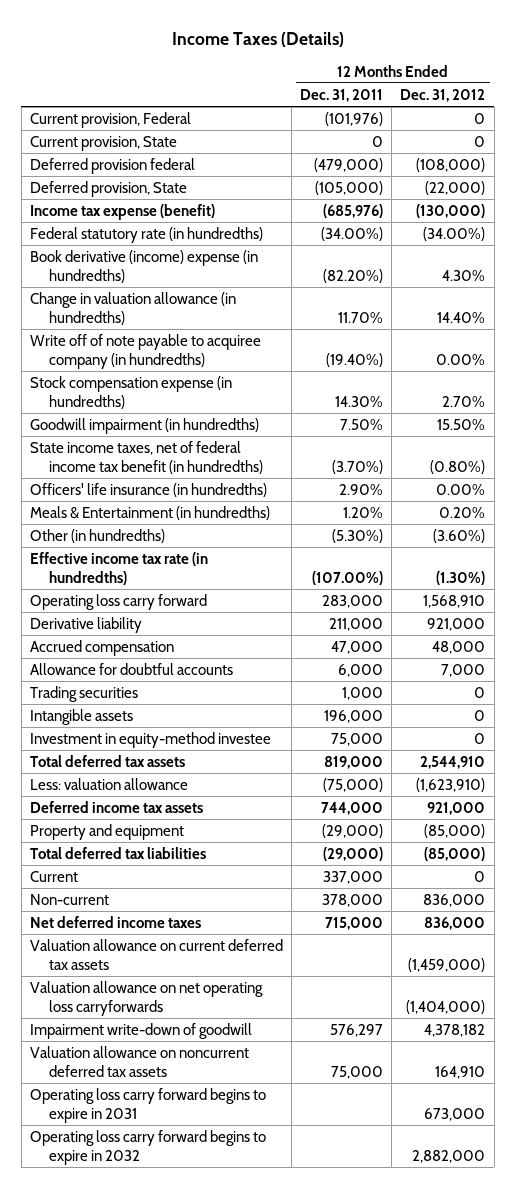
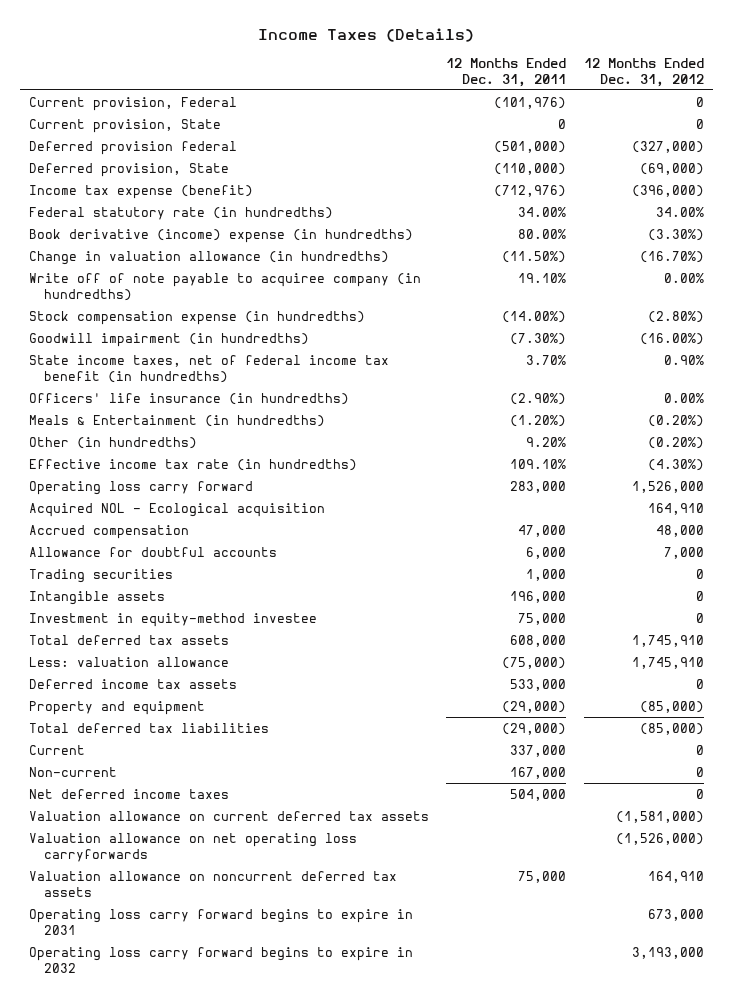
- Deferred provision federal | (479,000) | (108,000)
- Deferred provision, State | (105,000) | (22,000)
- Income tax expense (benefit) | (685,976) | (130,000)
- Federal statutory rate (in hundredths) | (34.00%) | (34.00%)
- Book derivative (income) expense (in hundredths) | (82.20%) | 4.30%
- Change in valuation allowance (in hundredths) | 11.70% | 14.40%
- Write off of note payable to acquiree company (in hundredths) | (19.40%) | 0.00%
- Stock compensation expense (in hundredths) | 14.30% | 2.70%
- Goodwill impairment (in hundredths) | 7.50% | 15.50%
- State income taxes, net of federal income tax benefit (in hundredths) | (3.70%) | (0.80%)
- Officers' life insurance (in hundredths) | 2.90% | 0.00%
- Meals & Entertainment (in hundredths) | 1.20% | 0.20%
- Other (in hundredths) | (5.30%) | (3.60%)
- Effective income tax rate (in hundredths) | (107.00%) | (1.30%)
- Operating loss carry forward | 283,000 | 1,568,910
- Derivative liability | 211,000 | 921,000
+ Deferred provision federal | (501,000) | (327,000)
+ Deferred provision, State | (110,000) | (69,000)
+ Income tax expense (benefit) | (712,976) | (396,000)
+ Federal statutory rate (in hundredths) | 34.00% | 34.00%
+ Book derivative (income) expense (in hundredths) | 80.00% | (3.30%)
+ Change in valuation allowance (in hundredths) | (11.50%) | (16.70%)
+ Write off of note payable to acquiree company (in hundredths) | 19.10% | 0.00%
+ Stock compensation expense (in hundredths) | (14.00%) | (2.80%)
+ Goodwill impairment (in hundredths) | (7.30%) | (16.00%)
+ State income taxes, net of federal income tax benefit (in hundredths) | 3.70% | 0.90%
+ Officers' life insurance (in hundredths) | (2.90%) | 0.00%
+ Meals & Entertainment (in hundredths) | (1.20%) | (0.20%)
+ Other (in hundredths) | 9.20% | (0.20%)
+ Effective income tax rate (in hundredths) | 109.10% | (4.30%)
+ Operating loss carry forward | 283,000 | 1,526,000
+ Acquired NOL - Ecological acquisition | | 164,910
- Total deferred tax assets | 819,000 | 2,544,910
- Less: valuation allowance | (75,000) | (1,623,910)
- Deferred income tax assets | 744,000 | 921,000
+ Total deferred tax assets | 608,000 | 1,745,910
+ Less: valuation allowance | (75,000) | 1,745,910
+ Deferred income tax assets | 533,000 | 0
- Non-current | 378,000 | 836,000
- Net deferred income taxes | 715,000 | 836,000
- Valuation allowance on current deferred tax assets | | (1,459,000)
- Valuation allowance on net operating loss carryforwards | | (1,404,000)
- Impairment write-down of goodwill | 576,297 | 4,378,182
+ Non-current | 167,000 | 0
+ Net deferred income taxes | 504,000 | 0
+ Valuation allowance on current deferred tax assets | | (1,581,000)
+ Valuation allowance on net operating loss carryforwards | | (1,526,000)
- Operating loss carry forward begins to expire in 2032 | | 2,882,000
+ Operating loss carry forward begins to expire in 2032 | | 3,193,000

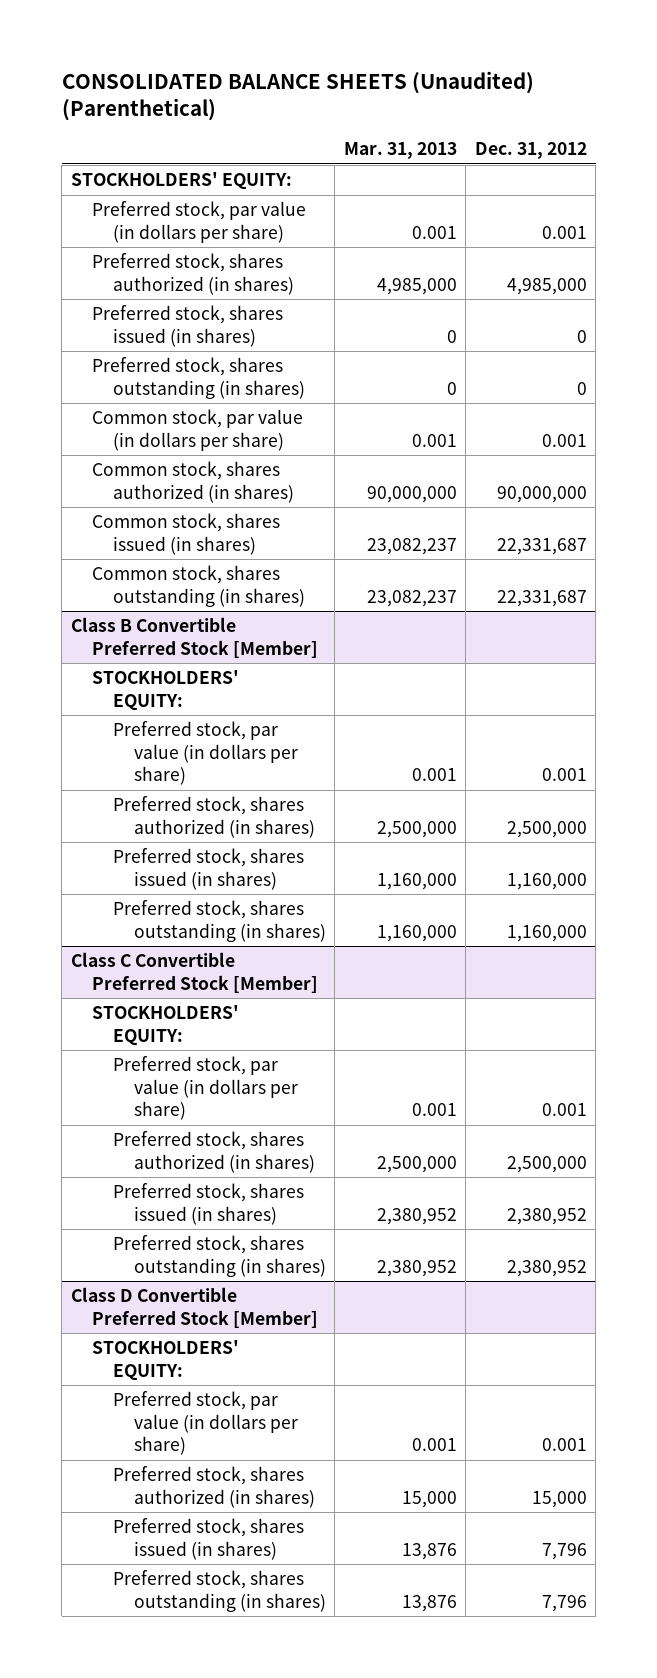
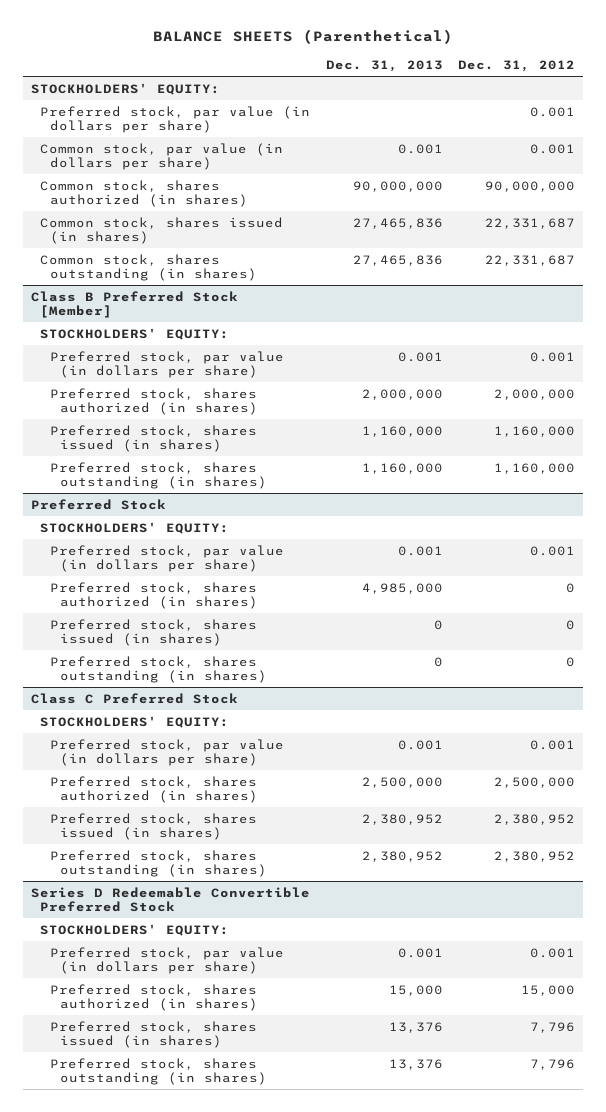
- CONSOLIDATED BALANCE SHEETS (Unaudited) (Parenthetical)
+ BALANCE SHEETS (Parenthetical)
- | Mar. 31, 2013 | Dec. 31, 2012
+ | Dec. 31, 2013 | Dec. 31, 2012
- Preferred stock, shares authorized (in shares) | 4,985,000 | 4,985,000
- Preferred stock, shares issued (in shares) | 0 | 0
- Preferred stock, shares outstanding (in shares) | 0 | 0
- Class B Convertible Preferred Stock [Member]
+ Class B Preferred Stock [Member]
- Preferred stock, shares authorized (in shares) | 2,500,000 | 2,500,000
+ Preferred stock, shares authorized (in shares) | 2,000,000 | 2,000,000
- Class C Convertible Preferred Stock [Member]
+ Preferred Stock
+ Preferred stock, shares authorized (in shares) | 4,985,000 | 0
+ Preferred stock, shares issued (in shares) | 0 | 0
+ Preferred stock, shares outstanding (in shares) | 0 | 0
+ Class C Preferred Stock
+ STOCKHOLDERS' EQUITY:
+ Preferred stock, par value (in dollars per share) | 0.001 | 0.001
- Class D Convertible Preferred Stock [Member]
+ Series D Redeemable Convertible Preferred Stock

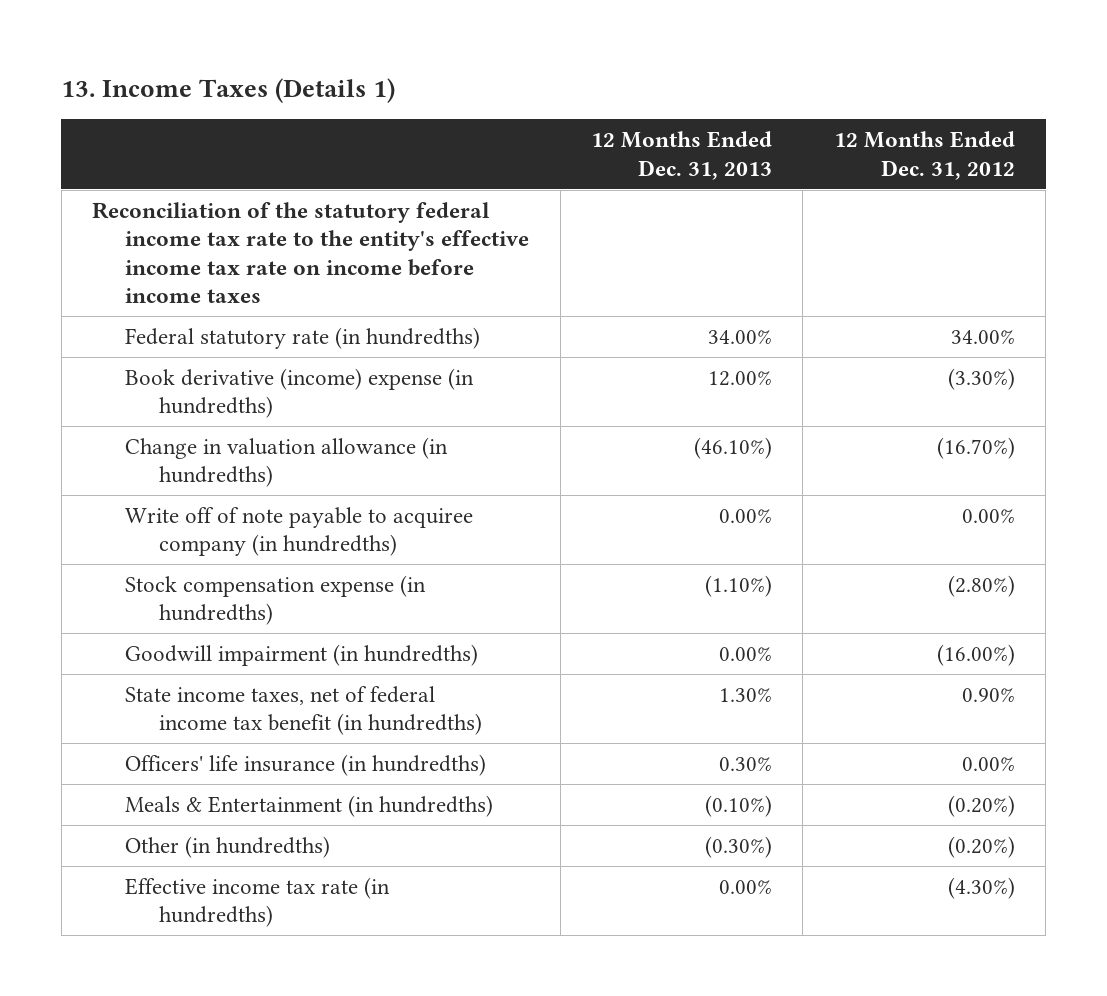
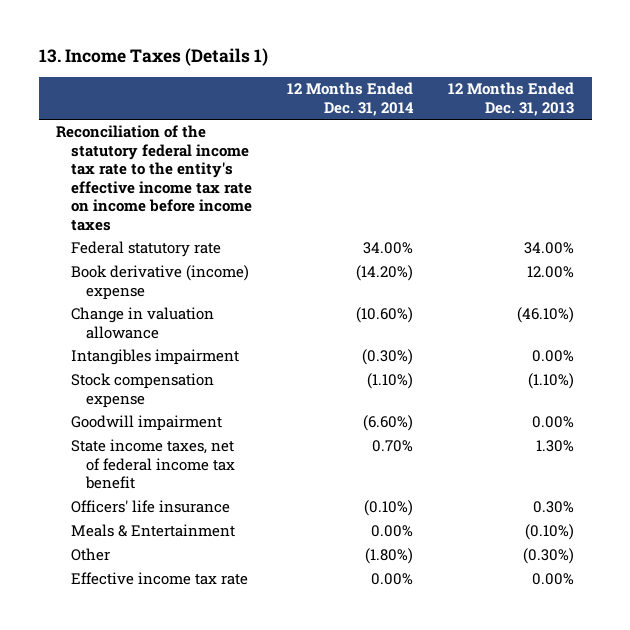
- | 12 Months Ended Dec. 31, 2013 | 12 Months Ended Dec. 31, 2012
+ | 12 Months Ended Dec. 31, 2014 | 12 Months Ended Dec. 31, 2013
- Federal statutory rate (in hundredths) | 34.00% | 34.00%
- Book derivative (income) expense (in hundredths) | 12.00% | (3.30%)
- Change in valuation allowance (in hundredths) | (46.10%) | (16.70%)
- Write off of note payable to acquiree company (in hundredths) | 0.00% | 0.00%
- Stock compensation expense (in hundredths) | (1.10%) | (2.80%)
- Goodwill impairment (in hundredths) | 0.00% | (16.00%)
- State income taxes, net of federal income tax benefit (in hundredths) | 1.30% | 0.90%
- Officers' life insurance (in hundredths) | 0.30% | 0.00%
- Meals & Entertainment (in hundredths) | (0.10%) | (0.20%)
- Other (in hundredths) | (0.30%) | (0.20%)
- Effective income tax rate (in hundredths) | 0.00% | (4.30%)
+ Federal statutory rate | 34.00% | 34.00%
+ Book derivative (income) expense | (14.20%) | 12.00%
+ Change in valuation allowance | (10.60%) | (46.10%)
+ Intangibles impairment | (0.30%) | 0.00%
+ Stock compensation expense | (1.10%) | (1.10%)
+ Goodwill impairment | (6.60%) | 0.00%
+ State income taxes, net of federal income tax benefit | 0.70% | 1.30%
+ Officers' life insurance | (0.10%) | 0.30%
+ Meals & Entertainment | 0.00% | (0.10%)
+ Other | (1.80%) | (0.30%)
+ Effective income tax rate | 0.00% | 0.00%

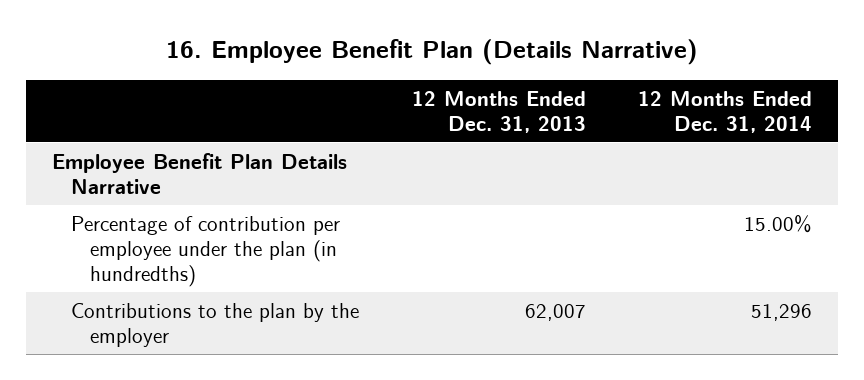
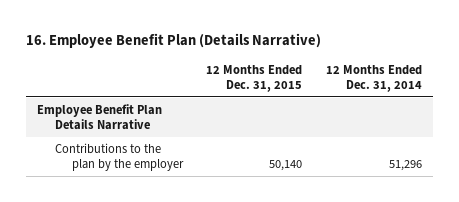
- | 12 Months Ended Dec. 31, 2013 | 12 Months Ended Dec. 31, 2014
+ | 12 Months Ended Dec. 31, 2015 | 12 Months Ended Dec. 31, 2014
- Percentage of contribution per employee under the plan (in hundredths) | | 15.00%

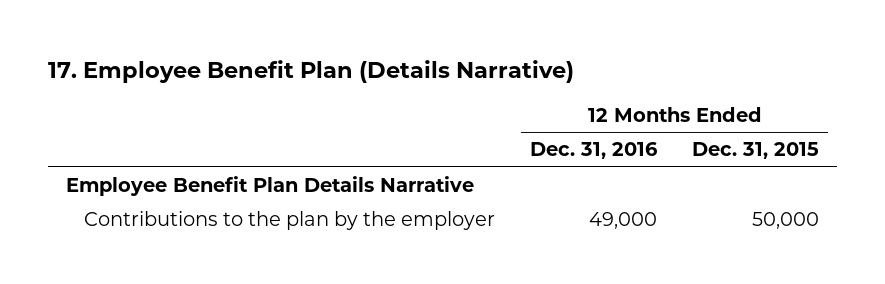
- 16. Employee Benefit Plan (Details Narrative)
+ 17. Employee Benefit Plan (Details Narrative)
- | 12 Months Ended Dec. 31, 2015 | 12 Months Ended Dec. 31, 2014
+ | 12 Months Ended Dec. 31, 2016 | 12 Months Ended Dec. 31, 2015
- Contributions to the plan by the employer | 50,140 | 51,296
+ Contributions to the plan by the employer | 49,000 | 50,000

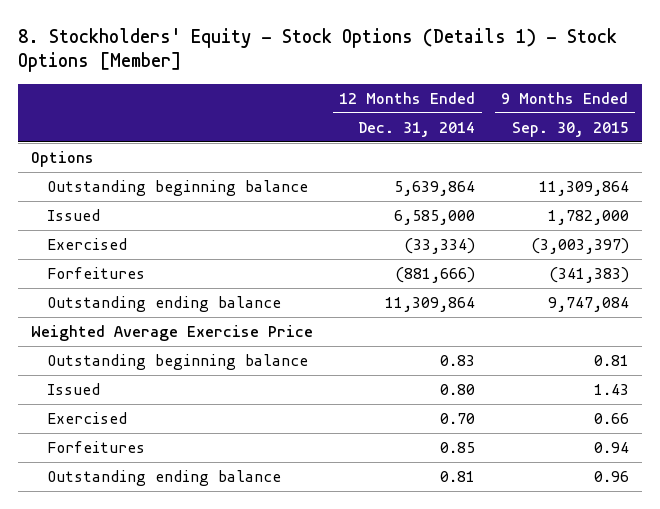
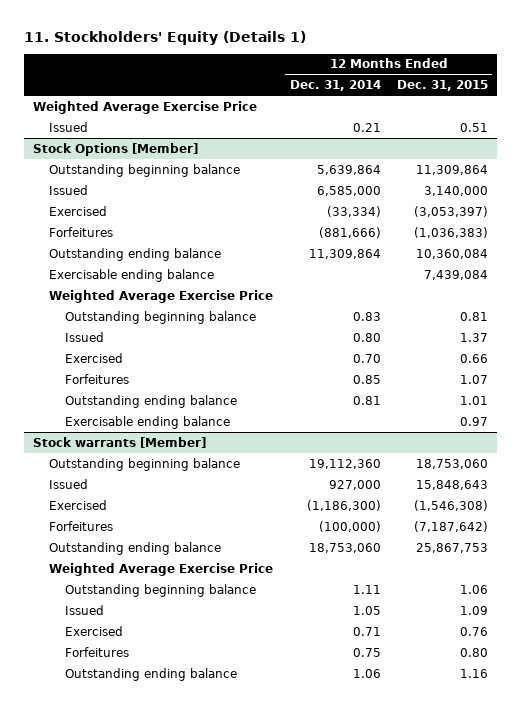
- 8. Stockholders' Equity - Stock Options (Details 1) - Stock Options [Member]
+ 11. Stockholders' Equity (Details 1)
- | 12 Months Ended Dec. 31, 2014 | 9 Months Ended Sep. 30, 2015
+ | 12 Months Ended Dec. 31, 2014 | 12 Months Ended Dec. 31, 2015
- Options
+ Weighted Average Exercise Price
+ Issued | 0.21 | 0.51
+ Stock Options [Member]
+ Exercisable ending balance | | 7,439,084
+ Exercisable ending balance | | 0.97
+ Stock warrants [Member]
+ Outstanding beginning balance | 19,112,360 | 18,753,060
+ Issued | 927,000 | 15,848,643
+ Exercised | (1,186,300) | (1,546,308)
+ Forfeitures | (100,000) | (7,187,642)
+ Outstanding ending balance | 18,753,060 | 25,867,753
+ Weighted Average Exercise Price
+ Outstanding beginning balance | 1.11 | 1.06
+ Issued | 1.05 | 1.09
+ Exercised | 0.71 | 0.76
+ Forfeitures | 0.75 | 0.80
+ Outstanding ending balance | 1.06 | 1.16

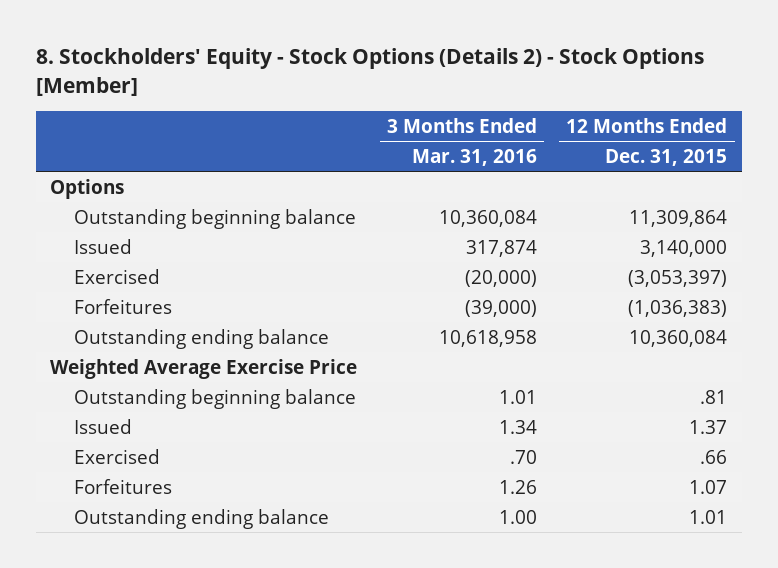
- 11. Stockholders' Equity (Details 1)
+ 8. Stockholders' Equity - Stock Options (Details 2) - Stock Options [Member]
- | 12 Months Ended Dec. 31, 2014 | 12 Months Ended Dec. 31, 2015
+ | 3 Months Ended Mar. 31, 2016 | 12 Months Ended Dec. 31, 2015
- Weighted Average Exercise Price
- Issued | 0.21 | 0.51
- Stock Options [Member]
+ Options
- Exercisable ending balance | | 7,439,084
- Outstanding beginning balance | 0.83 | 0.81
+ Outstanding beginning balance | 1.01 | .81
- Exercised | 0.70 | 0.66
+ Exercised | .70 | .66
- Exercisable ending balance | | 0.97
- Stock warrants [Member]
- Outstanding beginning balance | 19,112,360 | 18,753,060
- Issued | 927,000 | 15,848,643
- Exercised | (1,186,300) | (1,546,308)
- Forfeitures | (100,000) | (7,187,642)
- Outstanding ending balance | 18,753,060 | 25,867,753
- Weighted Average Exercise Price
- Outstanding beginning balance | 1.11 | 1.06
- Issued | 1.05 | 1.09
- Exercised | 0.71 | 0.76
- Forfeitures | 0.75 | 0.80
- Outstanding ending balance | 1.06 | 1.16

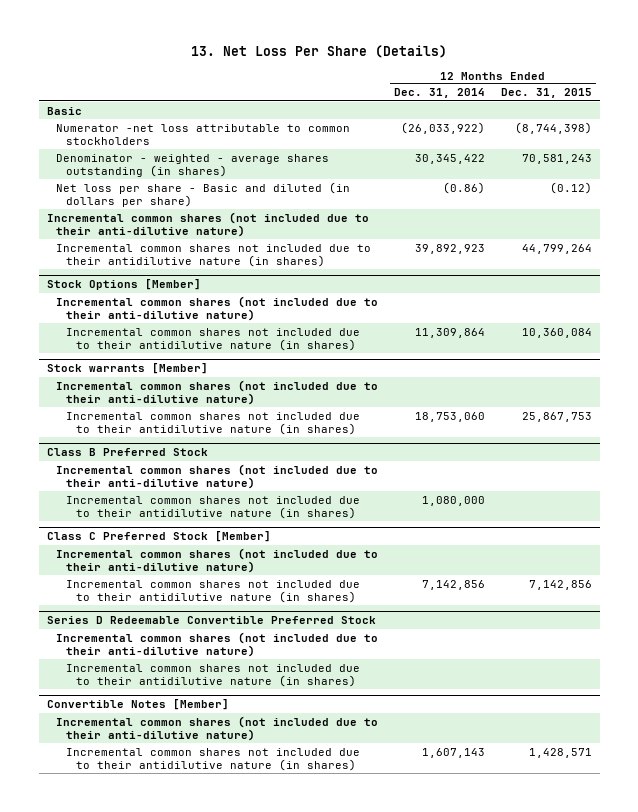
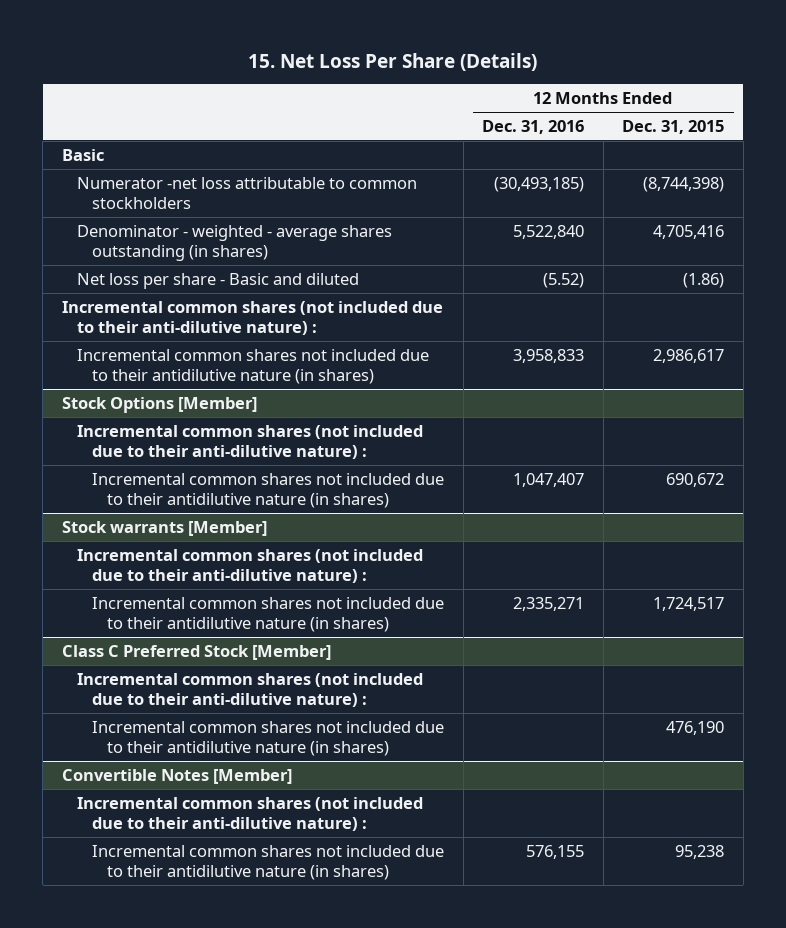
- 13. Net Loss Per Share (Details)
+ 15. Net Loss Per Share (Details)
- | 12 Months Ended Dec. 31, 2014 | 12 Months Ended Dec. 31, 2015
+ | 12 Months Ended Dec. 31, 2016 | 12 Months Ended Dec. 31, 2015
- Denominator - weighted - average shares outstanding (in shares) | 30,345,422 | 70,581,243
- Net loss per share - Basic and diluted (in dollars per share) | (0.86) | (0.12)
- Incremental common shares (not included due to their anti-dilutive nature)
- Incremental common shares not included due to their antidilutive nature (in shares) | 39,892,923 | 44,799,264
+ Denominator - weighted - average shares outstanding (in shares) | 5,522,840 | 4,705,416
+ Net loss per share - Basic and diluted | (5.52) | (1.86)
+ Incremental common shares (not included due to their anti-dilutive nature) :
+ Incremental common shares not included due to their antidilutive nature (in shares) | 3,958,833 | 2,986,617
@ Stock Options [Member]
- Incremental common shares (not included due to their anti-dilutive nature)
- Incremental common shares not included due to their antidilutive nature (in shares) | 11,309,864 | 10,360,084
+ Incremental common shares (not included due to their anti-dilutive nature) :
+ Incremental common shares not included due to their antidilutive nature (in shares) | 1,047,407 | 690,672
@ Stock warrants [Member]
- Incremental common shares (not included due to their anti-dilutive nature)
- Incremental common shares not included due to their antidilutive nature (in shares) | 18,753,060 | 25,867,753
- Class B Preferred Stock
- Incremental common shares (not included due to their anti-dilutive nature)
- Incremental common shares not included due to their antidilutive nature (in shares) | 1,080,000 |
@ Stock warrants [Member]
+ Incremental common shares (not included due to their anti-dilutive nature) :
+ Incremental common shares not included due to their antidilutive nature (in shares) | 2,335,271 | 1,724,517
@ Class C Preferred Stock [Member]
- Incremental common shares (not included due to their anti-dilutive nature)
- Incremental common shares not included due to their antidilutive nature (in shares) | 7,142,856 | 7,142,856
- Series D Redeemable Convertible Preferred Stock
- Incremental common shares (not included due to their anti-dilutive nature)
- Incremental common shares not included due to their antidilutive nature (in shares)
@ Class C Preferred Stock [Member]
+ Incremental common shares (not included due to their anti-dilutive nature) :
+ Incremental common shares not included due to their antidilutive nature (in shares) | | 476,190
@ Convertible Notes [Member]
- Incremental common shares (not included due to their anti-dilutive nature)
- Incremental common shares not included due to their antidilutive nature (in shares) | 1,607,143 | 1,428,571
+ Incremental common shares (not included due to their anti-dilutive nature) :
+ Incremental common shares not included due to their antidilutive nature (in shares) | 576,155 | 95,238

